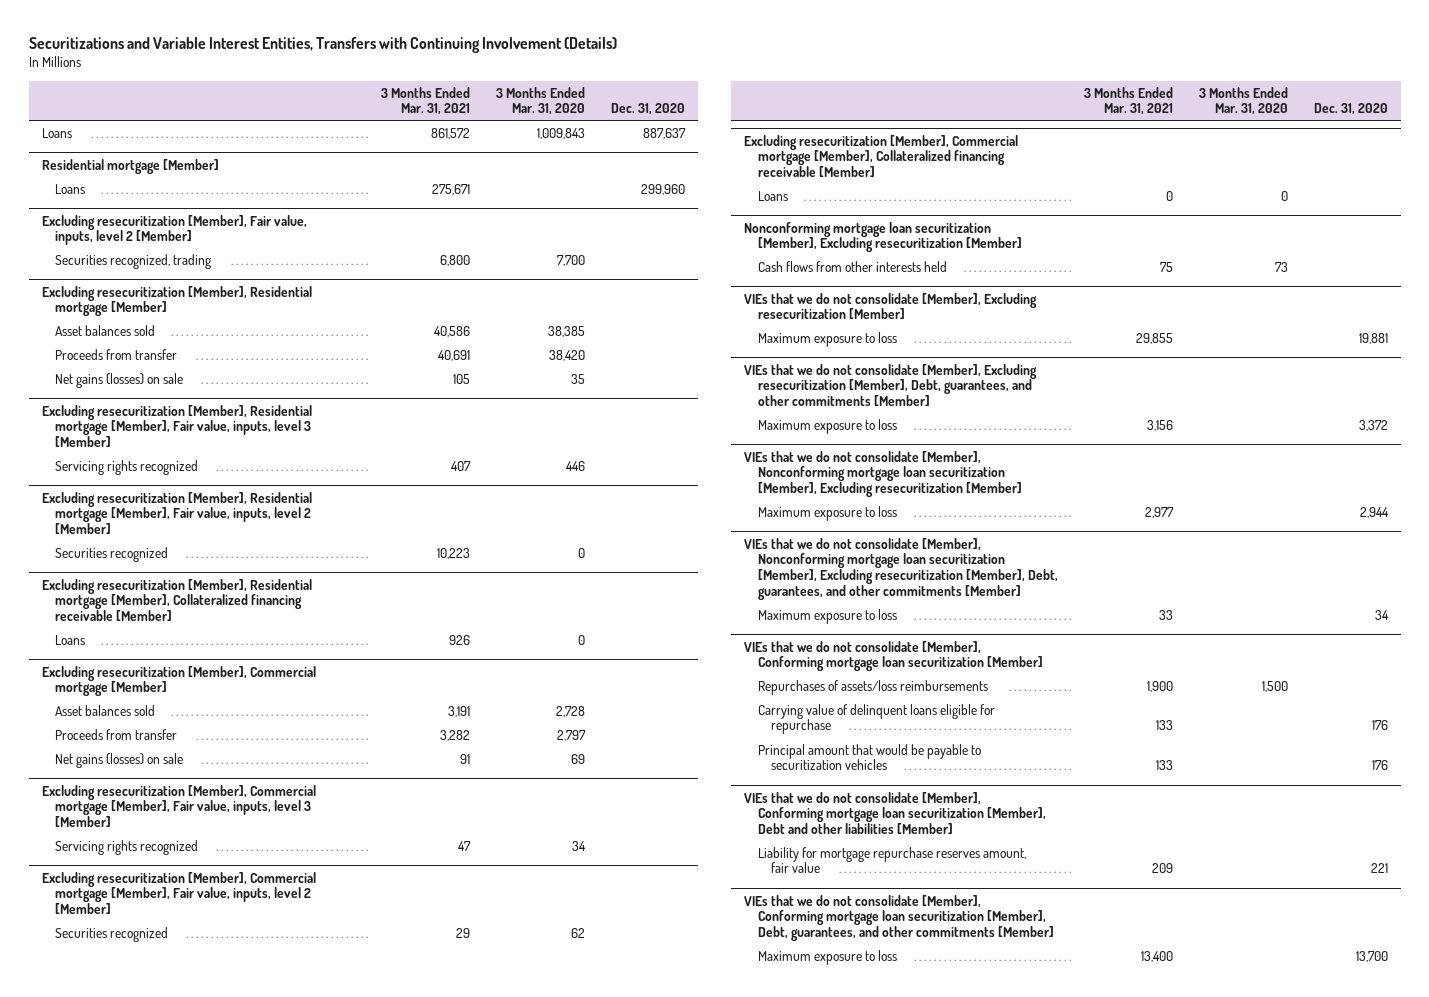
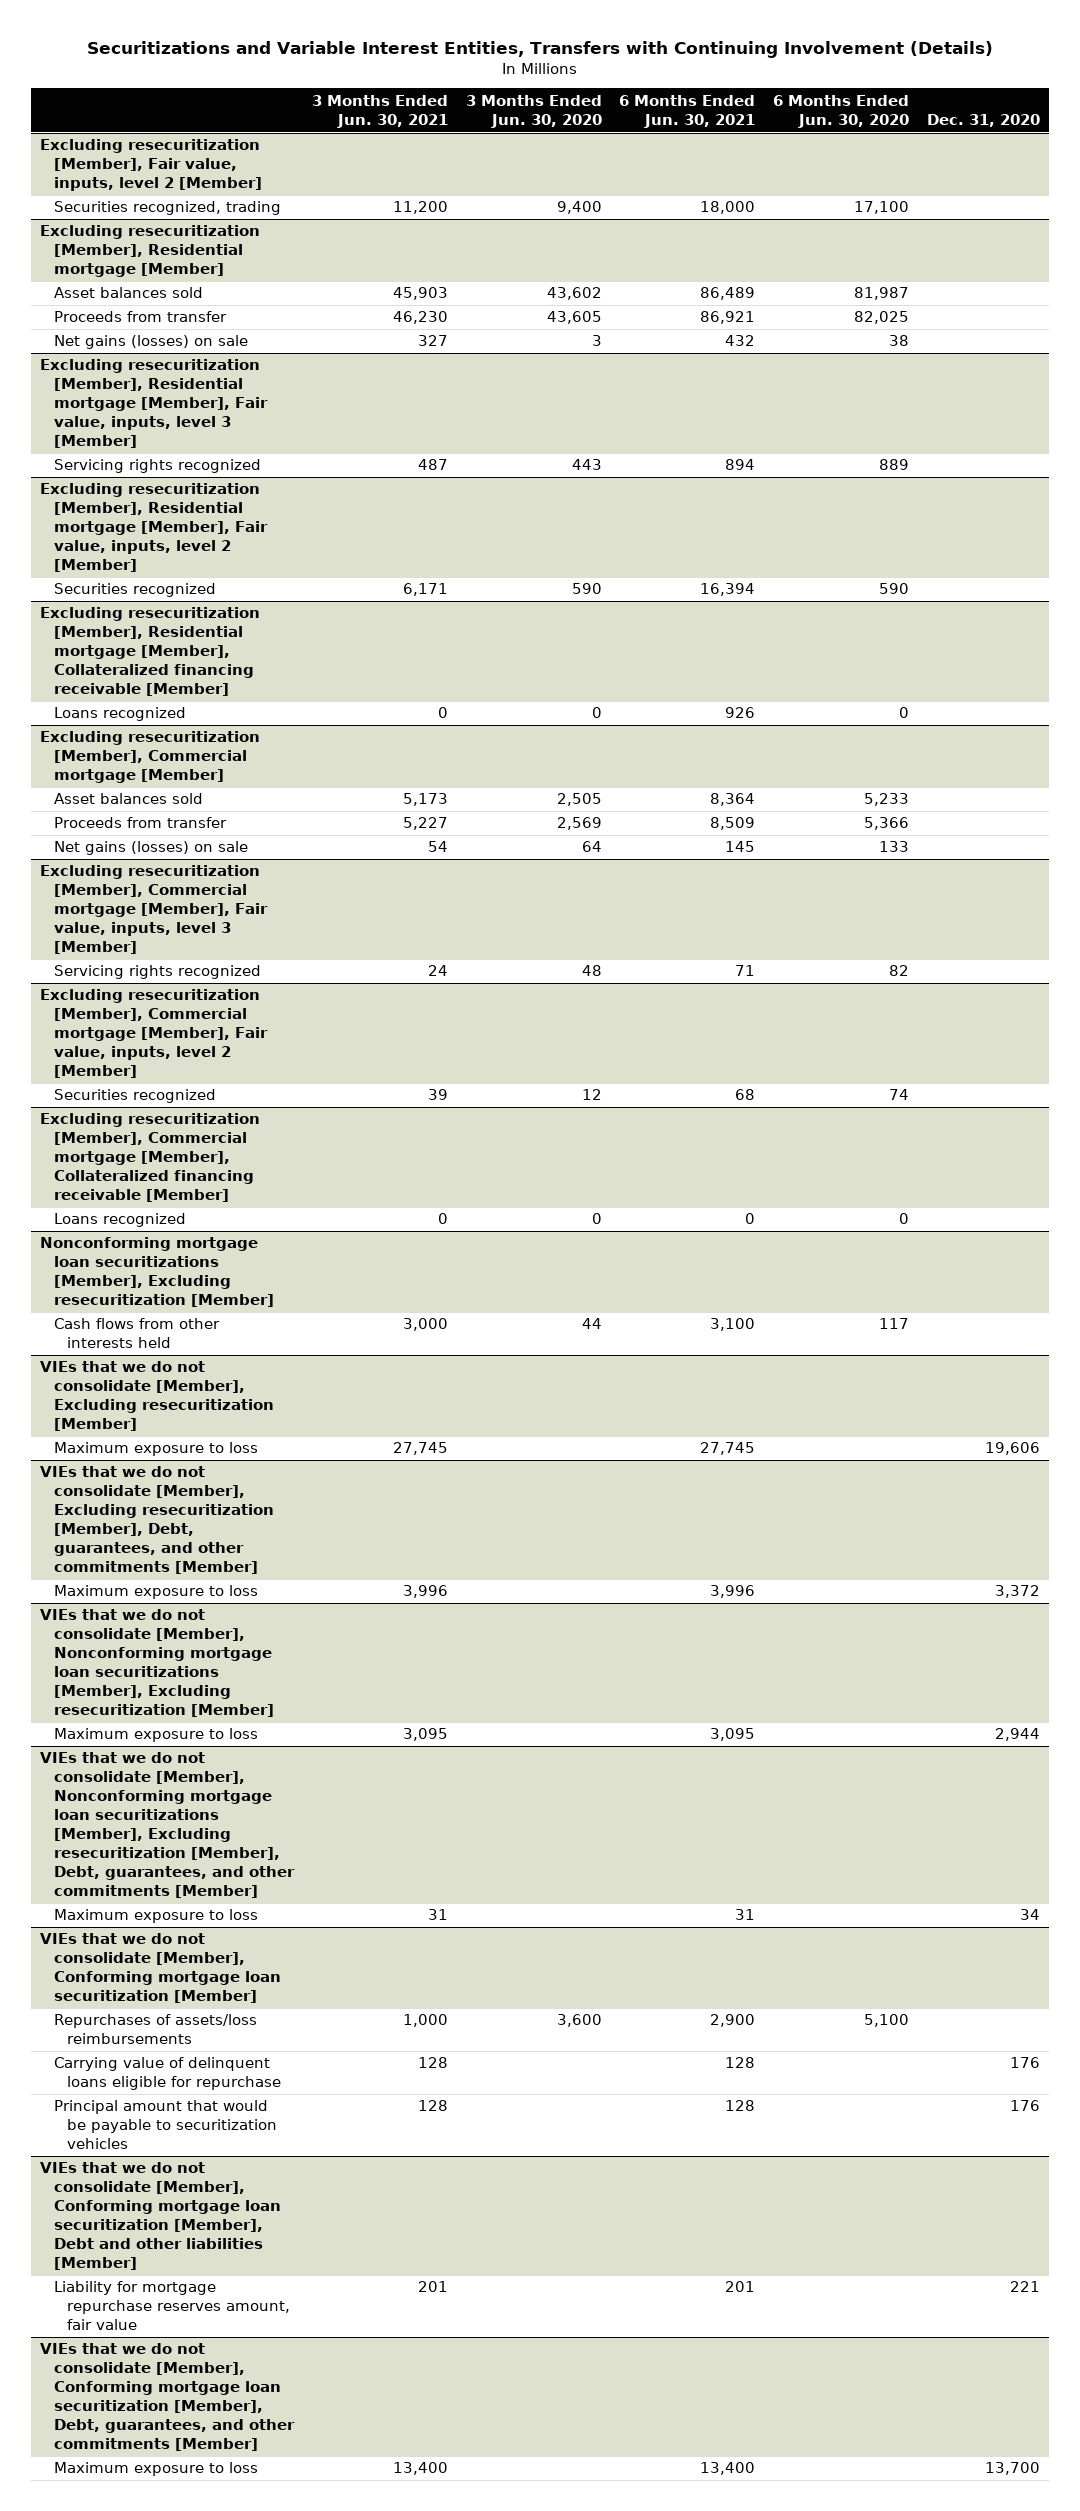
- | 3 Months Ended Mar. 31, 2021 | 3 Months Ended Mar. 31, 2020 | Dec. 31, 2020
+ | 3 Months Ended Jun. 30, 2021 | 3 Months Ended Jun. 30, 2020 | 6 Months Ended Jun. 30, 2021 | 6 Months Ended Jun. 30, 2020 | Dec. 31, 2020
- Loans | 861,572 | 1,009,843 | 887,637
- Residential mortgage [Member]
- Loans | 275,671 | | 299,960
@ Excluding resecuritization [Member], Residential mortgage [Member], Collateralized financing receivable [Member]
- Loans | 926 | 0 |
+ Loans recognized | 0 | 0 | 926 | 0 |
@ Excluding resecuritization [Member], Commercial mortgage [Member], Collateralized financing receivable [Member]
- Loans | 0 | 0 |
- Nonconforming mortgage loan securitization [Member], Excluding resecuritization [Member]
@ Excluding resecuritization [Member], Commercial mortgage [Member], Collateralized financing receivable [Member]
+ Loans recognized | 0 | 0 | 0 | 0 |
+ Nonconforming mortgage loan securitizations [Member], Excluding resecuritization [Member]
@ VIEs that we do not consolidate [Member], Excluding resecuritization [Member]
- Maximum exposure to loss | 29,855 | | 19,881
+ Maximum exposure to loss | 27,745 | | 27,745 | | 19,606
- VIEs that we do not consolidate [Member], Nonconforming mortgage loan securitization [Member], Excluding resecuritization [Member]
+ VIEs that we do not consolidate [Member], Nonconforming mortgage loan securitizations [Member], Excluding resecuritization [Member]
- VIEs that we do not consolidate [Member], Nonconforming mortgage loan securitization [Member], Excluding resecuritization [Member], Debt, guarantees, and other commitments [Member]
+ VIEs that we do not consolidate [Member], Nonconforming mortgage loan securitizations [Member], Excluding resecuritization [Member], Debt, guarantees, and other commitments [Member]

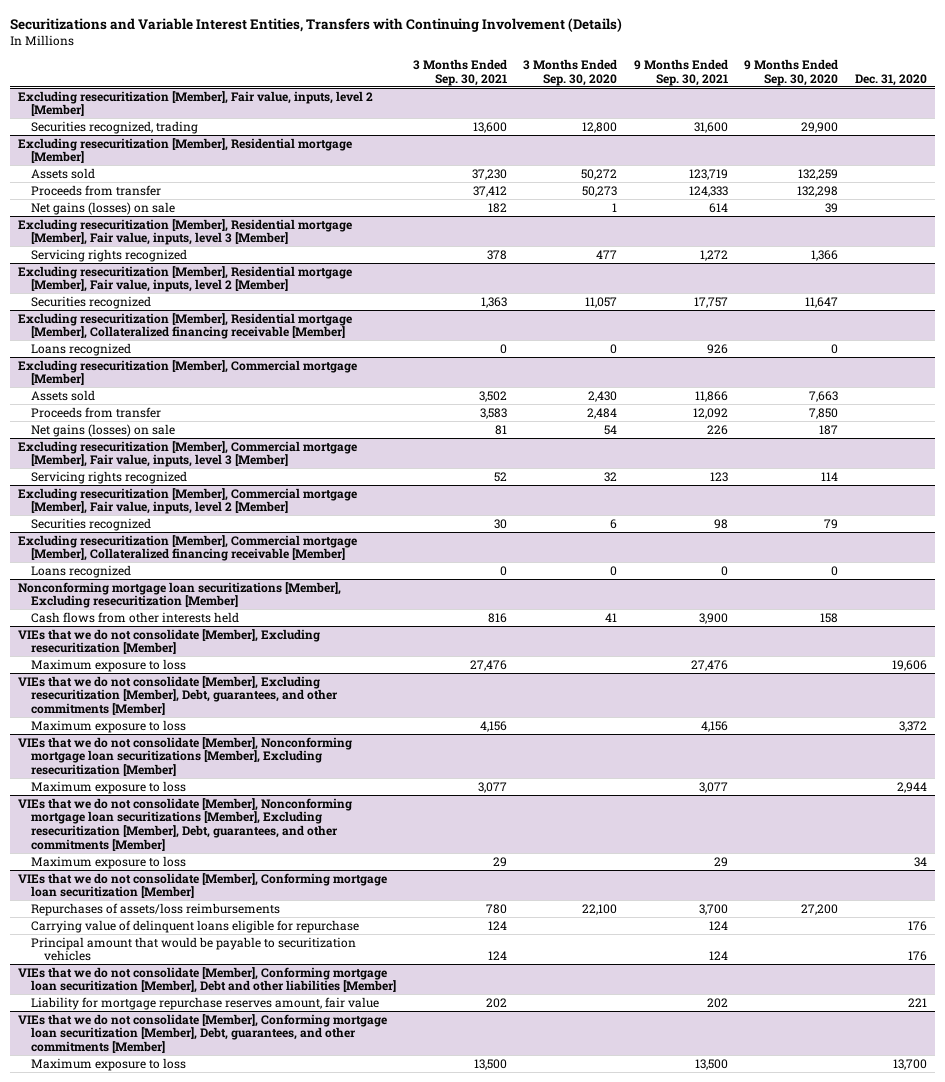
- | 3 Months Ended Jun. 30, 2021 | 3 Months Ended Jun. 30, 2020 | 6 Months Ended Jun. 30, 2021 | 6 Months Ended Jun. 30, 2020 | Dec. 31, 2020
+ | 3 Months Ended Sep. 30, 2021 | 3 Months Ended Sep. 30, 2020 | 9 Months Ended Sep. 30, 2021 | 9 Months Ended Sep. 30, 2020 | Dec. 31, 2020
@ Excluding resecuritization [Member], Residential mortgage [Member]
- Asset balances sold | 45,903 | 43,602 | 86,489 | 81,987 |
+ Assets sold | 37,230 | 50,272 | 123,719 | 132,259 |
@ Excluding resecuritization [Member], Commercial mortgage [Member]
- Asset balances sold | 5,173 | 2,505 | 8,364 | 5,233 |
+ Assets sold | 3,502 | 2,430 | 11,866 | 7,663 |

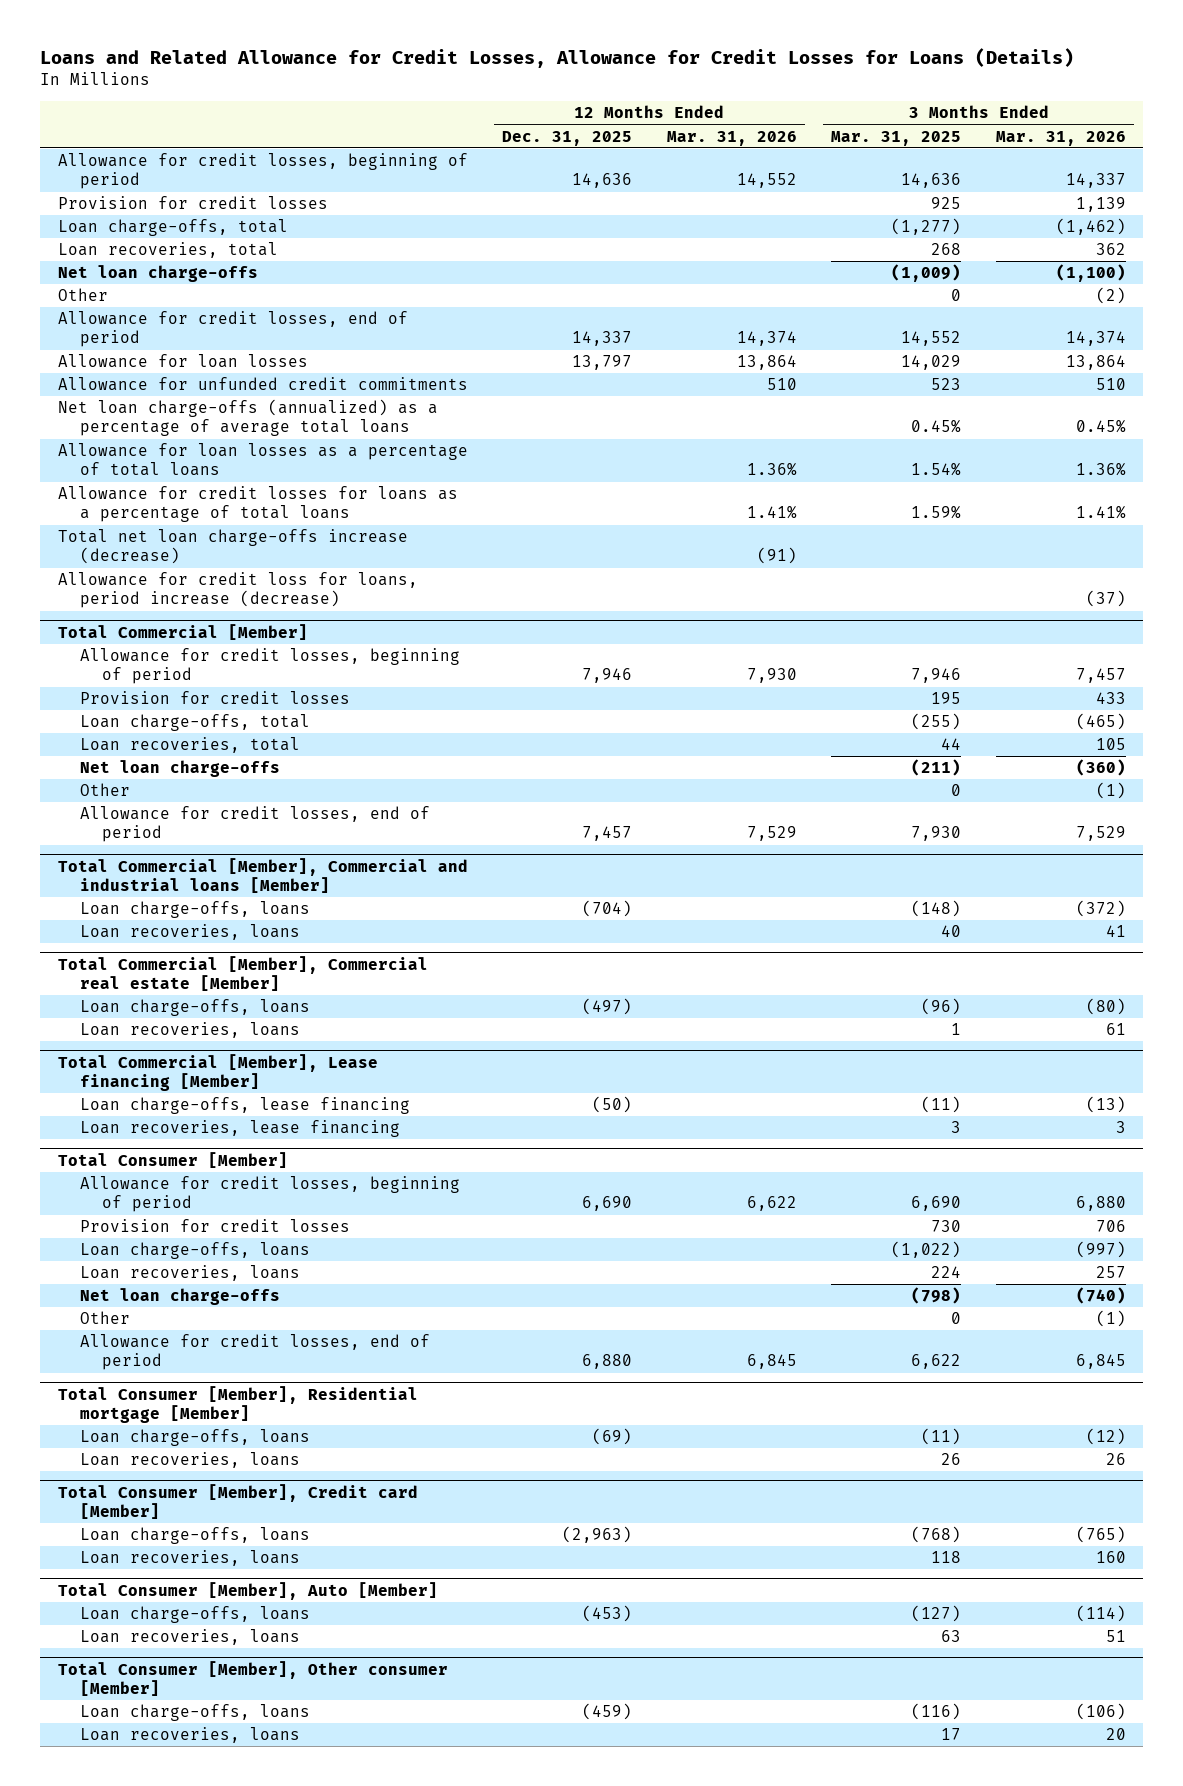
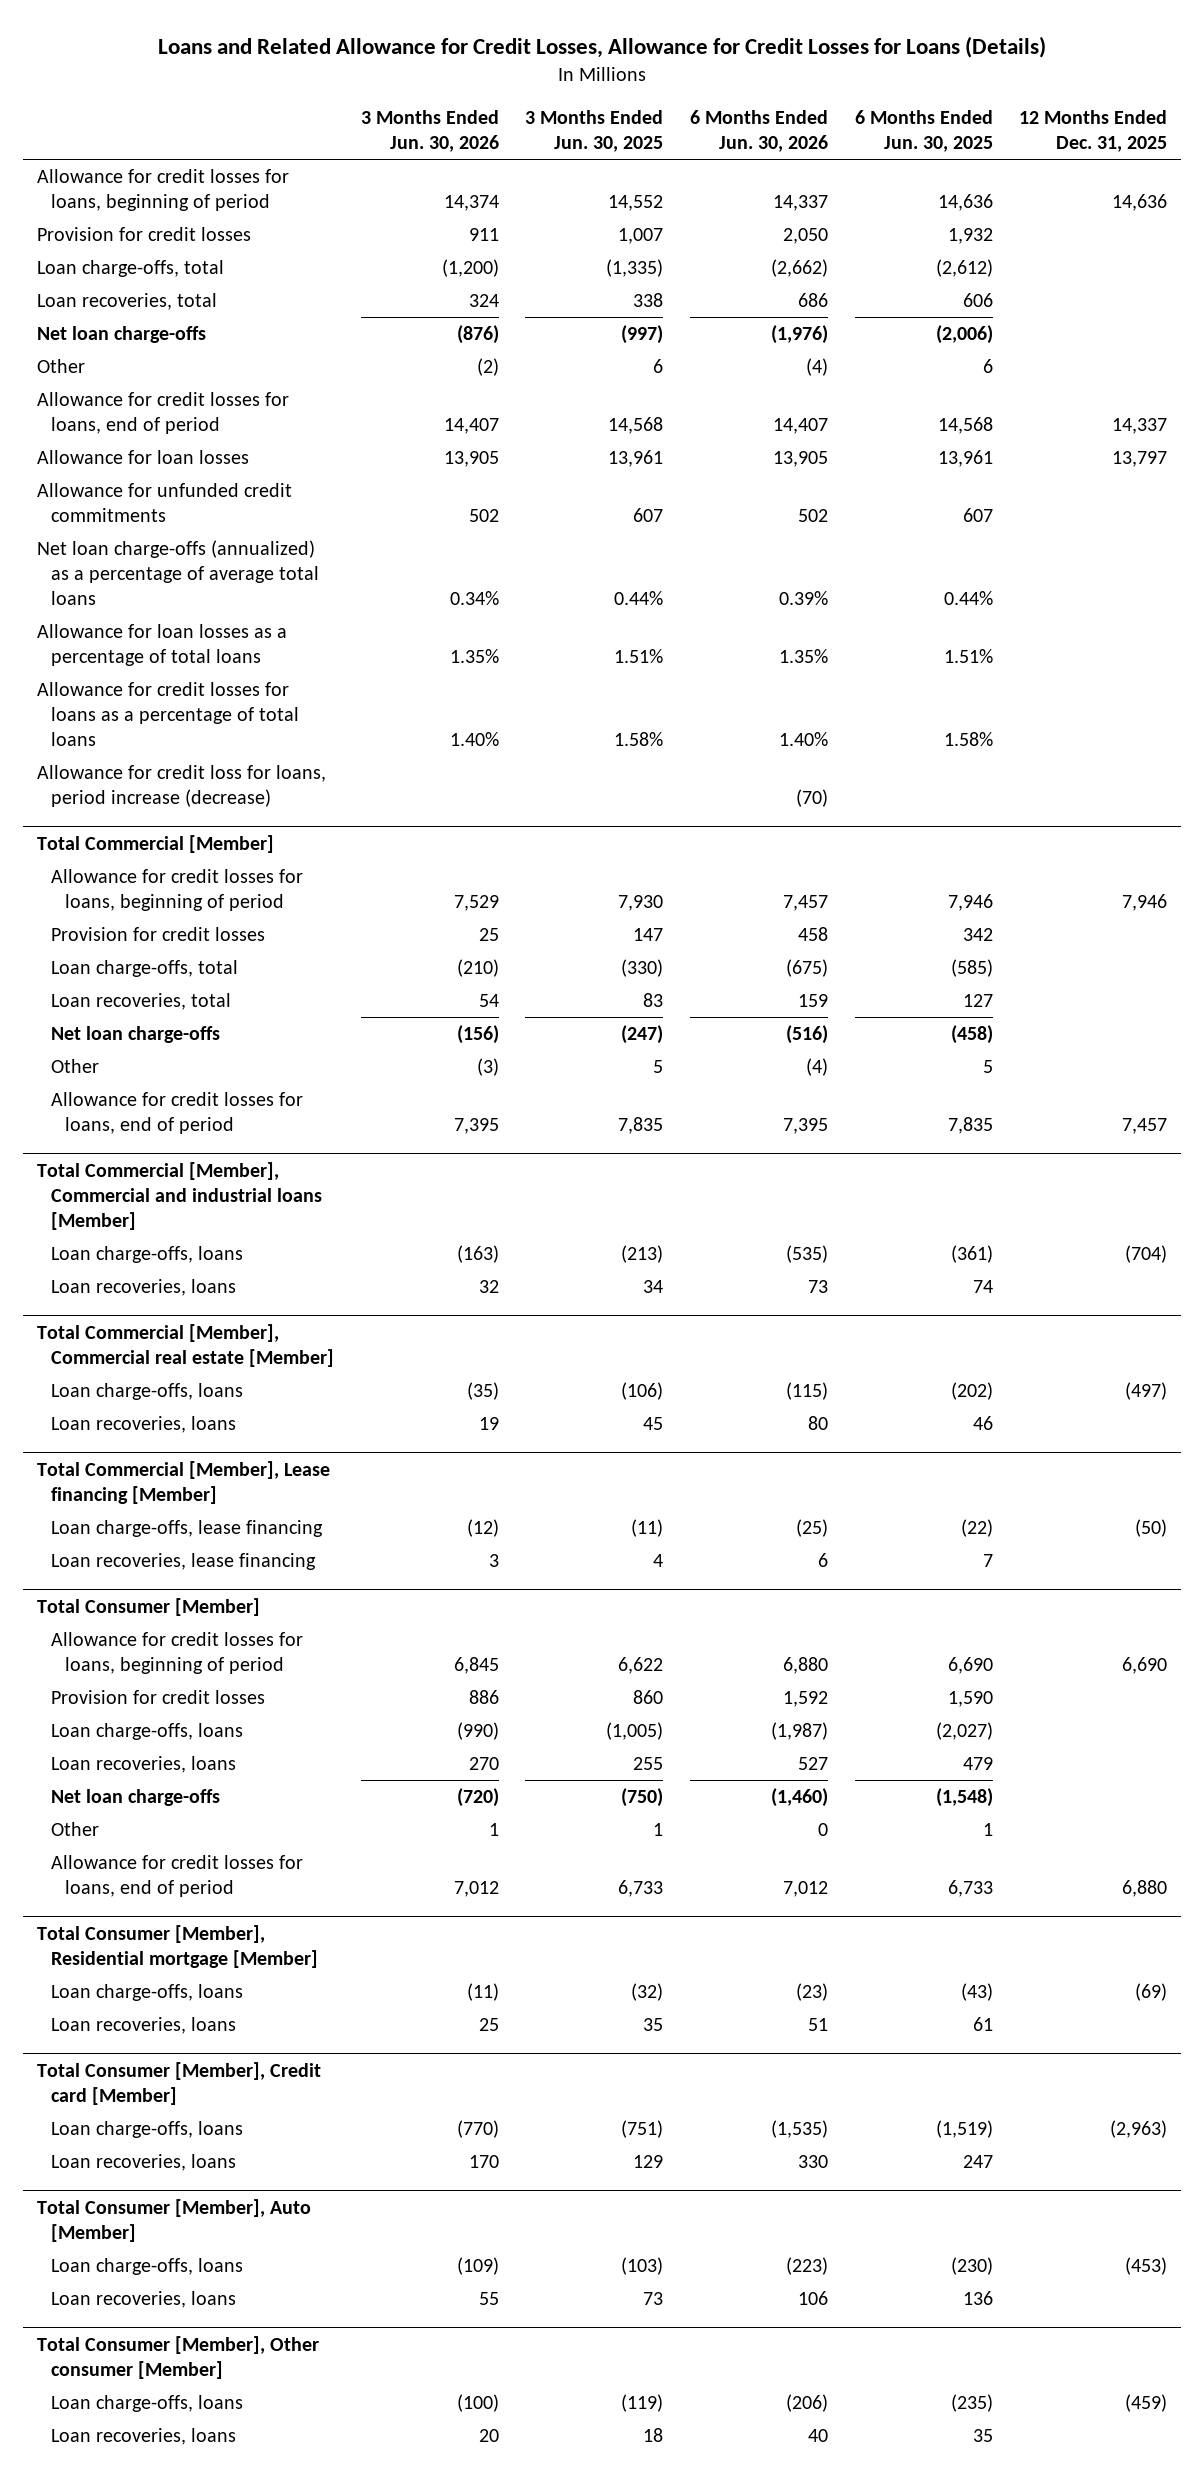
- | 12 Months Ended Dec. 31, 2025 | 12 Months Ended Mar. 31, 2026 | 3 Months Ended Mar. 31, 2025 | 3 Months Ended Mar. 31, 2026
+ | 3 Months Ended Jun. 30, 2026 | 3 Months Ended Jun. 30, 2025 | 6 Months Ended Jun. 30, 2026 | 6 Months Ended Jun. 30, 2025 | 12 Months Ended Dec. 31, 2025
- Allowance for credit losses, beginning of period | 14,636 | 14,552 | 14,636 | 14,337
+ Allowance for credit losses for loans, beginning of period | 14,374 | 14,552 | 14,337 | 14,636 | 14,636
- Allowance for credit losses, end of period | 14,337 | 14,374 | 14,552 | 14,374
+ Allowance for credit losses for loans, end of period | 14,407 | 14,568 | 14,407 | 14,568 | 14,337
- Total net loan charge-offs increase (decrease) | | (91) | |
@ Total Commercial [Member]
- Allowance for credit losses, beginning of period | 7,946 | 7,930 | 7,946 | 7,457
+ Allowance for credit losses for loans, beginning of period | 7,529 | 7,930 | 7,457 | 7,946 | 7,946
- Allowance for credit losses, end of period | 7,457 | 7,529 | 7,930 | 7,529
+ Allowance for credit losses for loans, end of period | 7,395 | 7,835 | 7,395 | 7,835 | 7,457
@ Total Consumer [Member]
- Allowance for credit losses, beginning of period | 6,690 | 6,622 | 6,690 | 6,880
+ Allowance for credit losses for loans, beginning of period | 6,845 | 6,622 | 6,880 | 6,690 | 6,690
- Allowance for credit losses, end of period | 6,880 | 6,845 | 6,622 | 6,845
+ Allowance for credit losses for loans, end of period | 7,012 | 6,733 | 7,012 | 6,733 | 6,880

